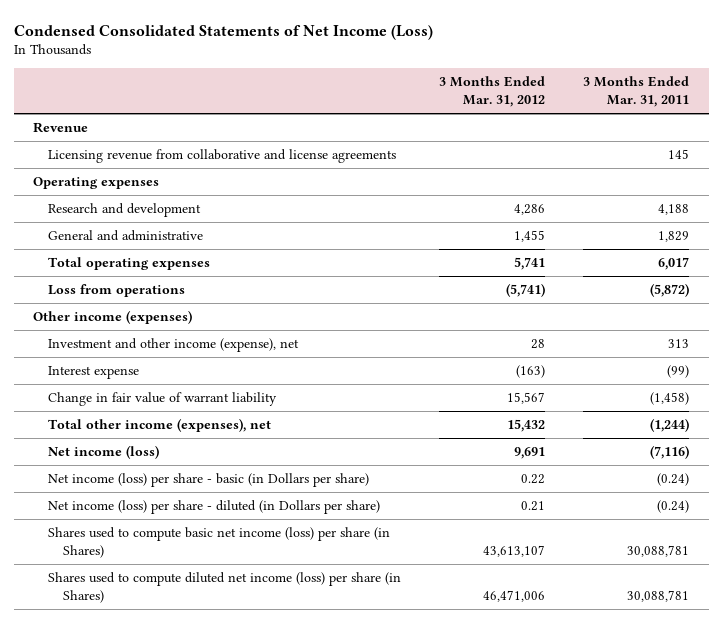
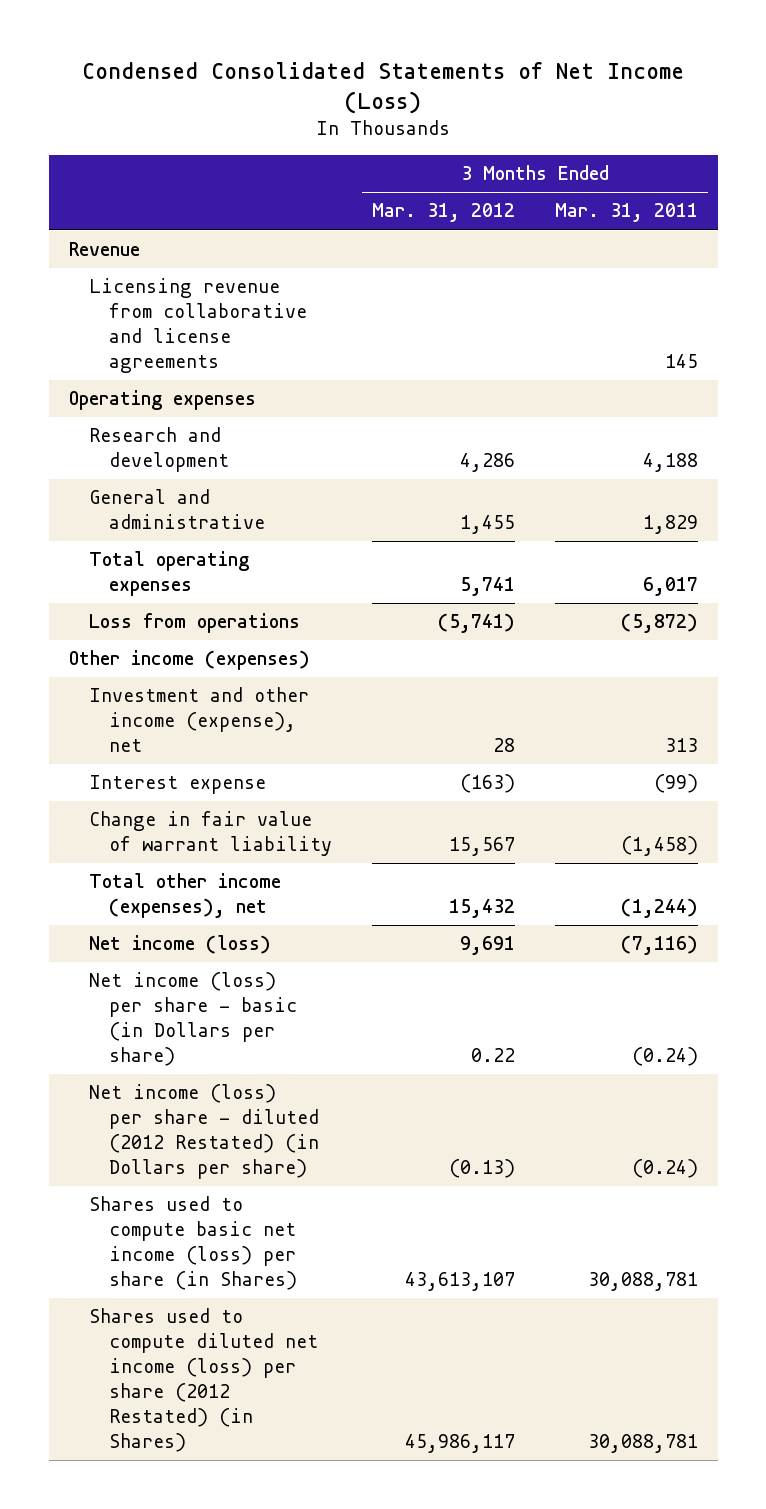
- Net income (loss) per share - diluted (in Dollars per share) | 0.21 | (0.24)
+ Net income (loss) per share - diluted (2012 Restated) (in Dollars per share) | (0.13) | (0.24)
- Shares used to compute diluted net income (loss) per share (in Shares) | 46,471,006 | 30,088,781
+ Shares used to compute diluted net income (loss) per share (2012 Restated) (in Shares) | 45,986,117 | 30,088,781

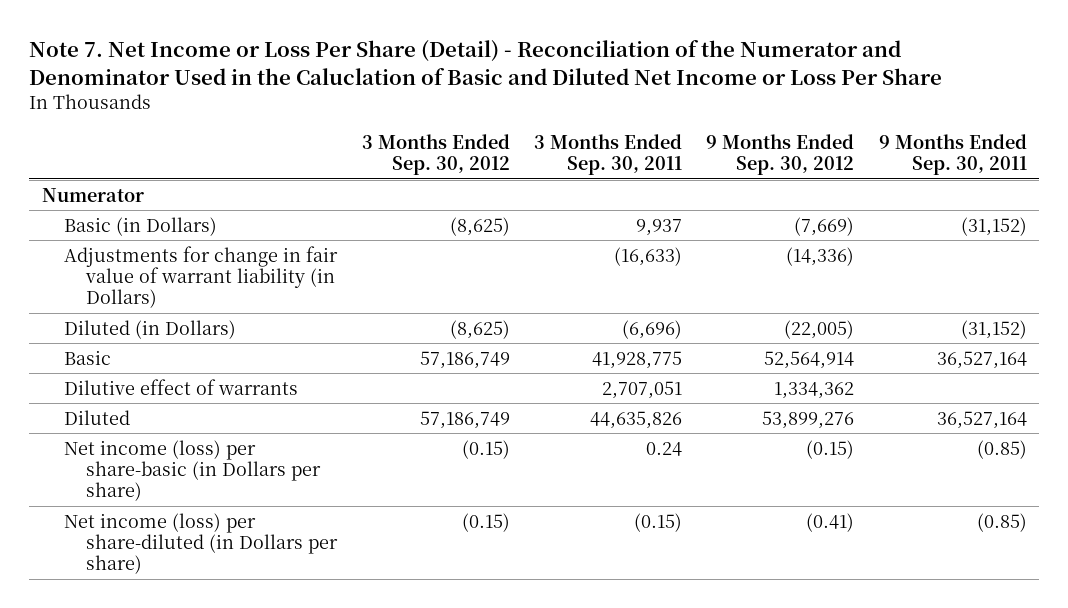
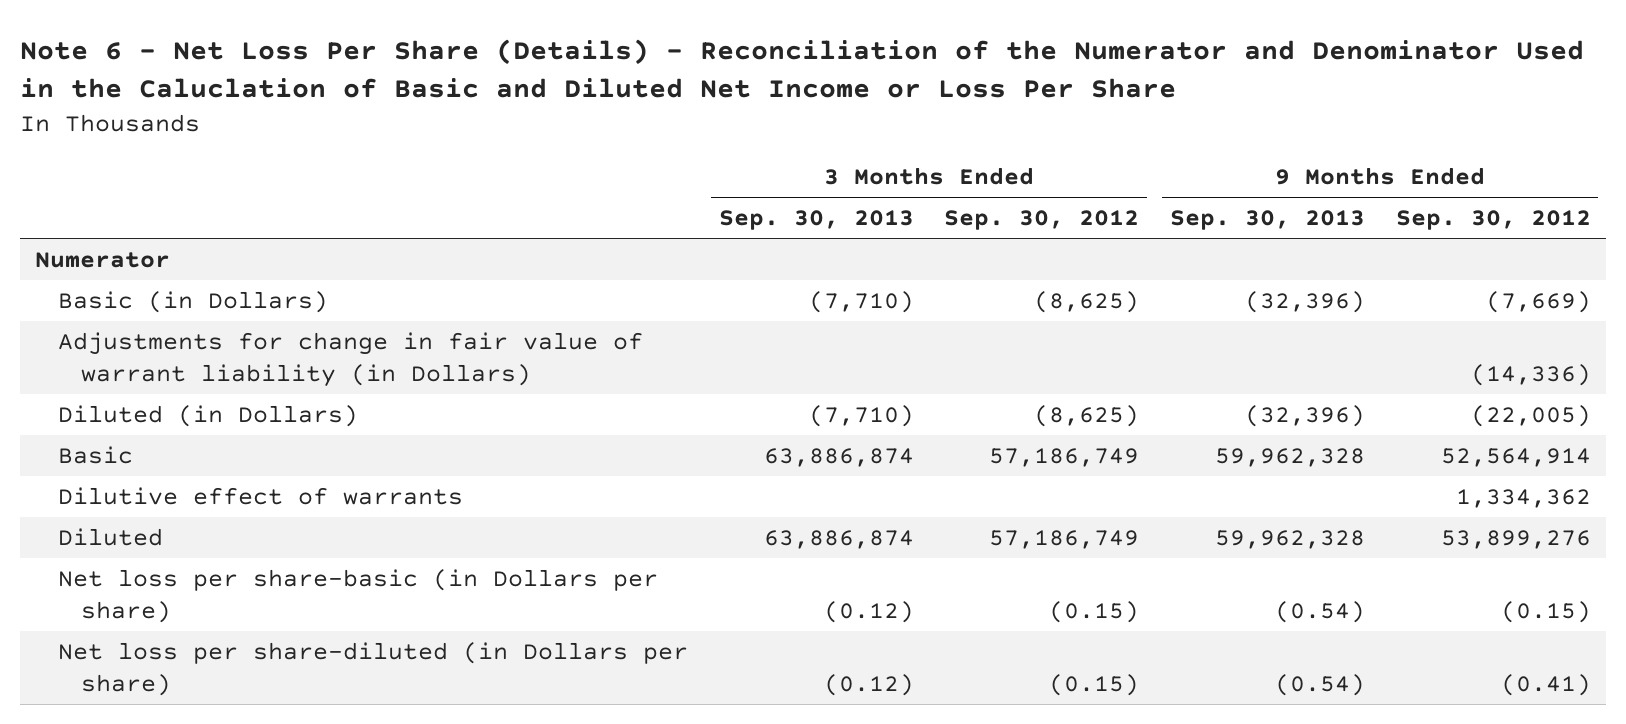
- Note 7. Net Income or Loss Per Share (Detail) - Reconciliation of the Numerator and Denominator Used in the Caluclation of Basic and Diluted Net Income or Loss Per Share
+ Note 6 - Net Loss Per Share (Details) - Reconciliation of the Numerator and Denominator Used in the Caluclation of Basic and Diluted Net Income or Loss Per Share
- | 3 Months Ended Sep. 30, 2012 | 3 Months Ended Sep. 30, 2011 | 9 Months Ended Sep. 30, 2012 | 9 Months Ended Sep. 30, 2011
+ | 3 Months Ended Sep. 30, 2013 | 3 Months Ended Sep. 30, 2012 | 9 Months Ended Sep. 30, 2013 | 9 Months Ended Sep. 30, 2012
- Net income (loss) per share-basic (in Dollars per share) | (0.15) | 0.24 | (0.15) | (0.85)
- Net income (loss) per share-diluted (in Dollars per share) | (0.15) | (0.15) | (0.41) | (0.85)
+ Net loss per share-basic (in Dollars per share) | (0.12) | (0.15) | (0.54) | (0.15)
+ Net loss per share-diluted (in Dollars per share) | (0.12) | (0.15) | (0.54) | (0.41)

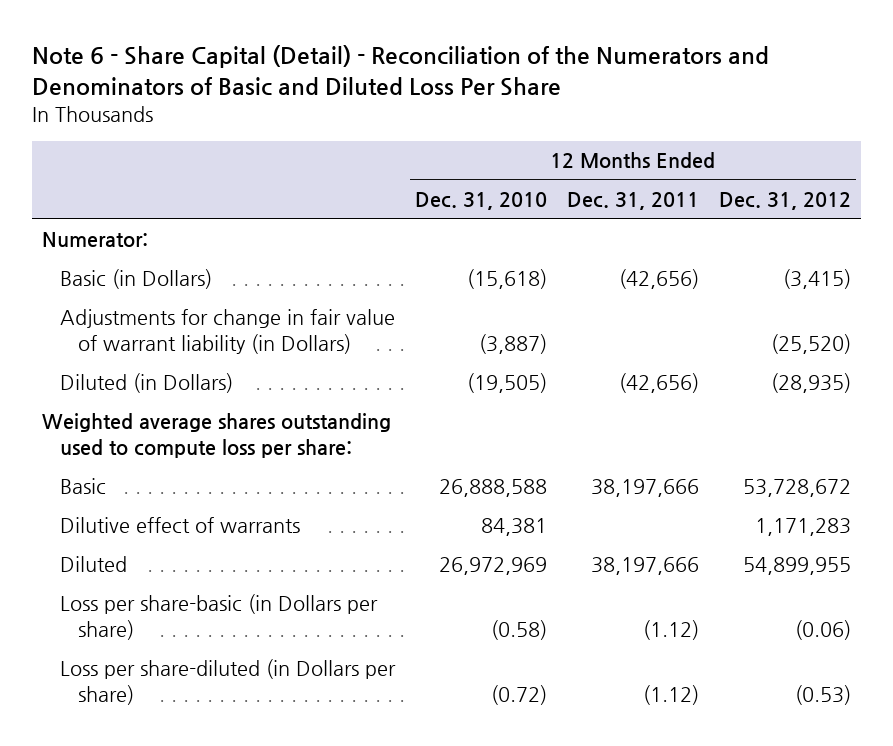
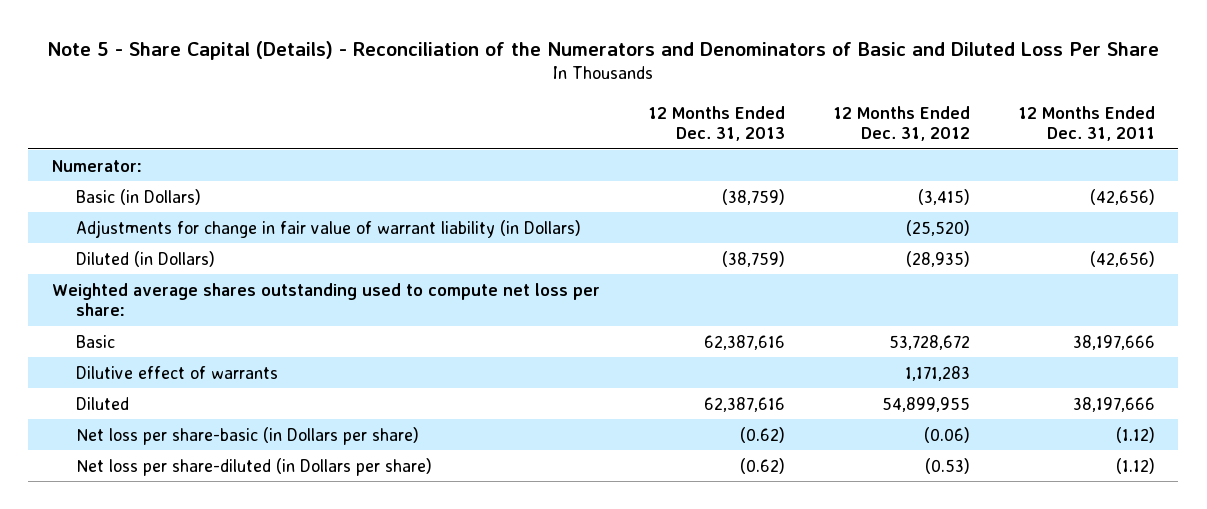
- Note 6 - Share Capital (Detail) - Reconciliation of the Numerators and Denominators of Basic and Diluted Loss Per Share
+ Note 5 - Share Capital (Details) - Reconciliation of the Numerators and Denominators of Basic and Diluted Loss Per Share
- | 12 Months Ended Dec. 31, 2010 | 12 Months Ended Dec. 31, 2011 | 12 Months Ended Dec. 31, 2012
+ | 12 Months Ended Dec. 31, 2013 | 12 Months Ended Dec. 31, 2012 | 12 Months Ended Dec. 31, 2011
- Weighted average shares outstanding used to compute loss per share:
+ Weighted average shares outstanding used to compute net loss per share:
- Loss per share-basic (in Dollars per share) | (0.58) | (1.12) | (0.06)
- Loss per share-diluted (in Dollars per share) | (0.72) | (1.12) | (0.53)
+ Net loss per share-basic (in Dollars per share) | (0.62) | (0.06) | (1.12)
+ Net loss per share-diluted (in Dollars per share) | (0.62) | (0.53) | (1.12)

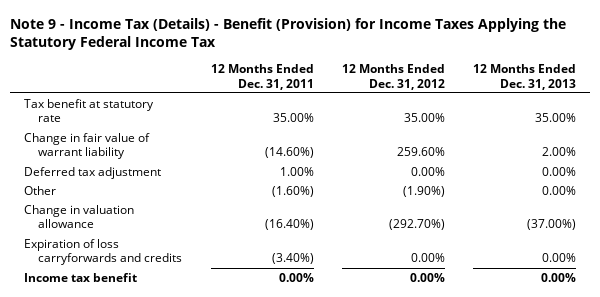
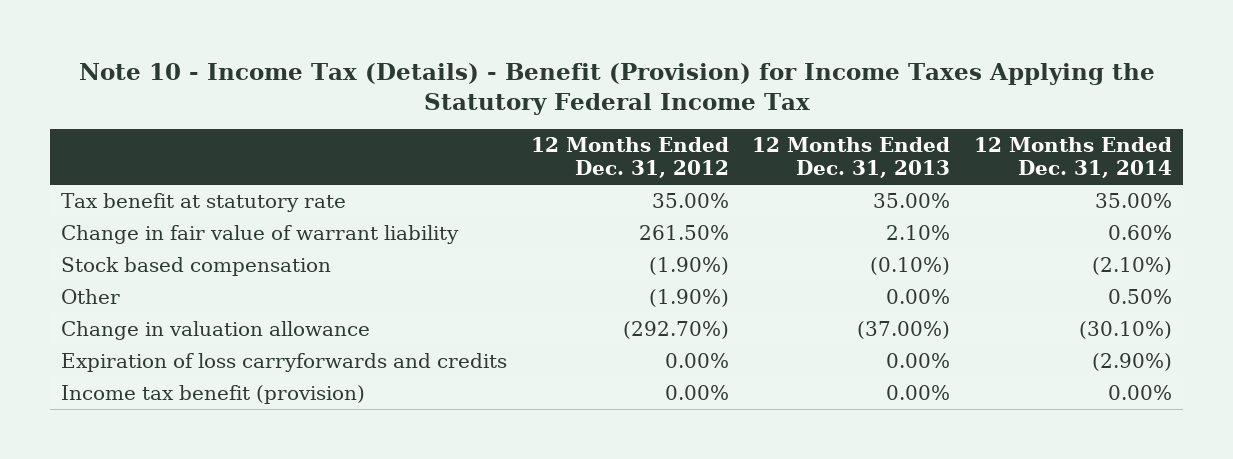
- Note 9 - Income Tax (Details) - Benefit (Provision) for Income Taxes Applying the Statutory Federal Income Tax
+ Note 10 - Income Tax (Details) - Benefit (Provision) for Income Taxes Applying the Statutory Federal Income Tax
- | 12 Months Ended Dec. 31, 2011 | 12 Months Ended Dec. 31, 2012 | 12 Months Ended Dec. 31, 2013
+ | 12 Months Ended Dec. 31, 2012 | 12 Months Ended Dec. 31, 2013 | 12 Months Ended Dec. 31, 2014
- Change in fair value of warrant liability | (14.60%) | 259.60% | 2.00%
- Deferred tax adjustment | 1.00% | 0.00% | 0.00%
+ Change in fair value of warrant liability | 261.50% | 2.10% | 0.60%
+ Stock based compensation | (1.90%) | (0.10%) | (2.10%)
- Income tax benefit | 0.00% | 0.00% | 0.00%
+ Income tax benefit (provision) | 0.00% | 0.00% | 0.00%

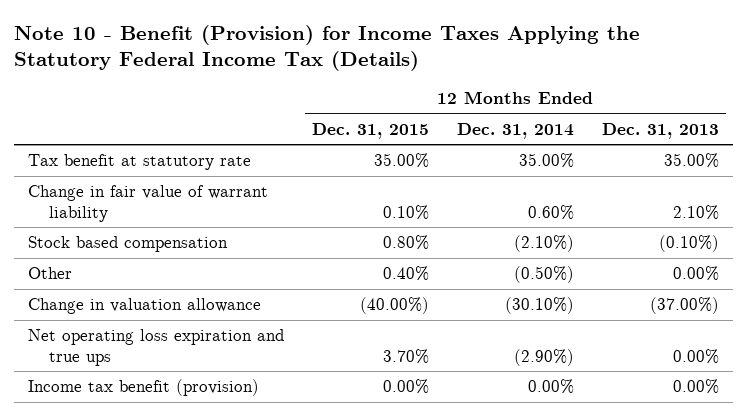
- Note 10 - Income Tax (Details) - Benefit (Provision) for Income Taxes Applying the Statutory Federal Income Tax
+ Note 10 - Benefit (Provision) for Income Taxes Applying the Statutory Federal Income Tax (Details)
- | 12 Months Ended Dec. 31, 2012 | 12 Months Ended Dec. 31, 2013 | 12 Months Ended Dec. 31, 2014
+ | 12 Months Ended Dec. 31, 2015 | 12 Months Ended Dec. 31, 2014 | 12 Months Ended Dec. 31, 2013
- Other | (1.90%) | 0.00% | 0.50%
+ Other | 0.40% | (0.50%) | 0.00%
- Expiration of loss carryforwards and credits | 0.00% | 0.00% | (2.90%)
+ Net operating loss expiration and true ups | 3.70% | (2.90%) | 0.00%

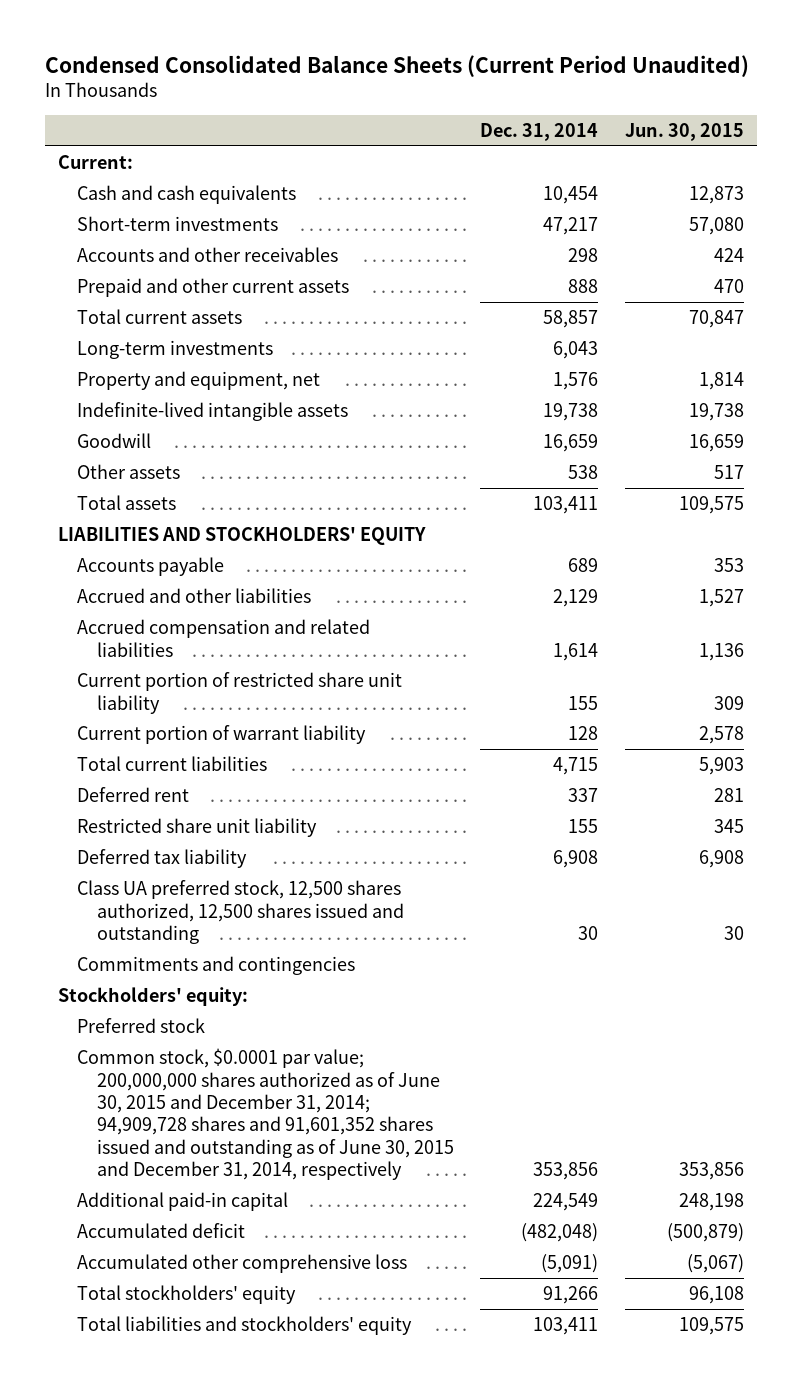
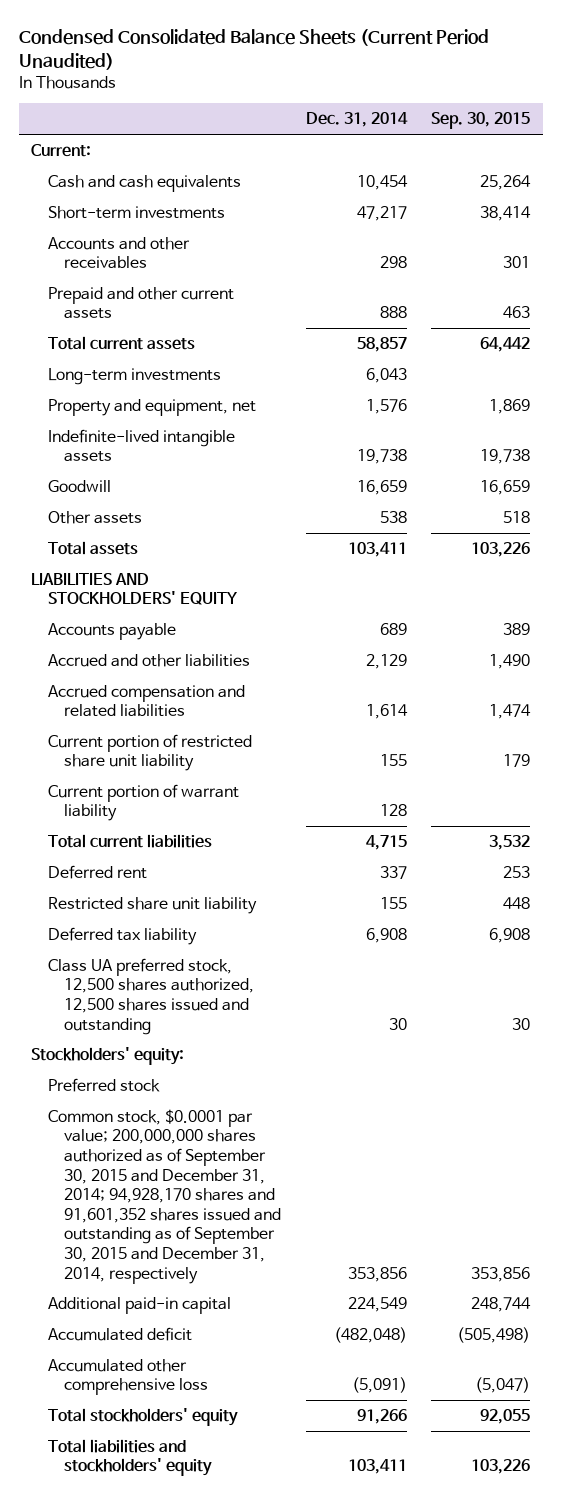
- | Dec. 31, 2014 | Jun. 30, 2015
+ | Dec. 31, 2014 | Sep. 30, 2015
- Commitments and contingencies
- Common stock, $0.0001 par value; 200,000,000 shares authorized as of June 30, 2015 and December 31, 2014; 94,909,728 shares and 91,601,352 shares issued and outstanding as of June 30, 2015 and December 31, 2014, respectively | 353,856 | 353,856
+ Common stock, $0.0001 par value; 200,000,000 shares authorized as of September 30, 2015 and December 31, 2014; 94,928,170 shares and 91,601,352 shares issued and outstanding as of September 30, 2015 and December 31, 2014, respectively | 353,856 | 353,856

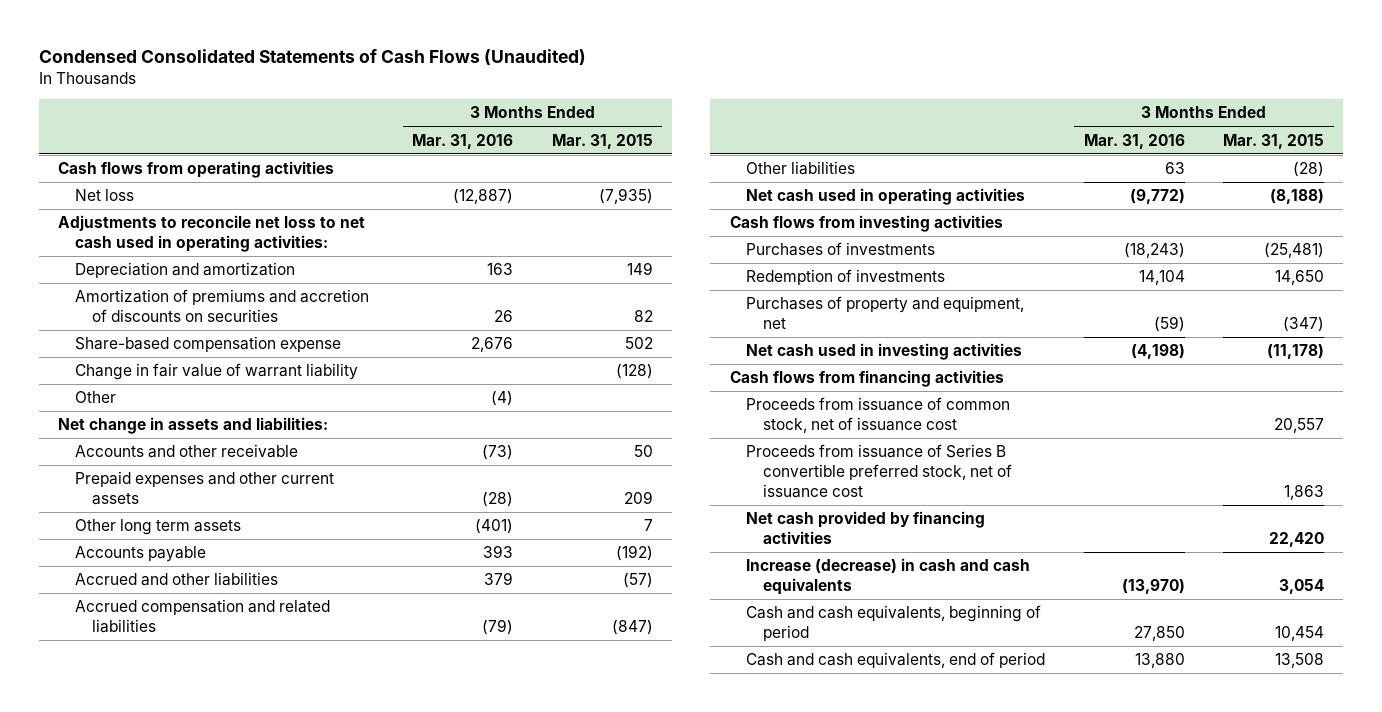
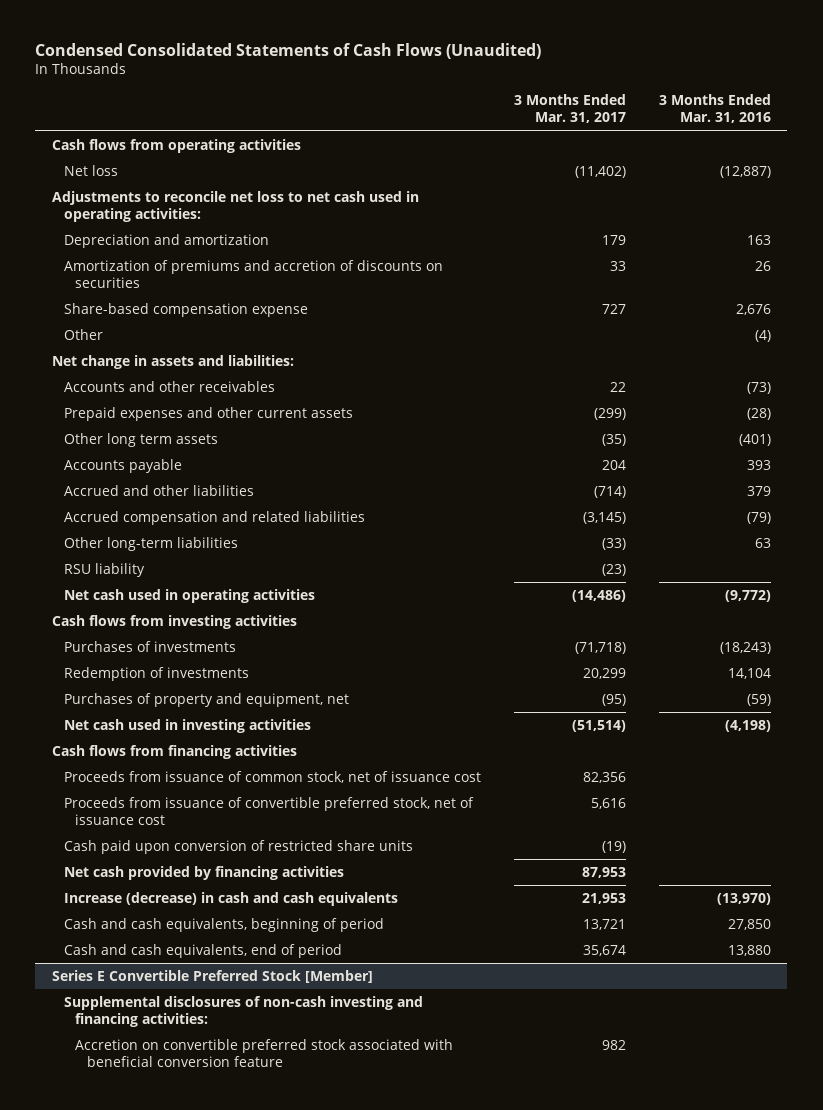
- | 3 Months Ended Mar. 31, 2016 | 3 Months Ended Mar. 31, 2015
+ | 3 Months Ended Mar. 31, 2017 | 3 Months Ended Mar. 31, 2016
- Change in fair value of warrant liability | | (128)
- Accounts and other receivable | (73) | 50
+ Accounts and other receivables | 22 | (73)
- Other liabilities | 63 | (28)
+ Other long-term liabilities | (33) | 63
+ RSU liability | (23) |
- Proceeds from issuance of Series B convertible preferred stock, net of issuance cost | | 1,863
+ Proceeds from issuance of convertible preferred stock, net of issuance cost | 5,616 |
+ Cash paid upon conversion of restricted share units | (19) |
+ Series E Convertible Preferred Stock [Member]
+ Supplemental disclosures of non-cash investing and financing activities:
+ Accretion on convertible preferred stock associated with beneficial conversion feature | 982 |

